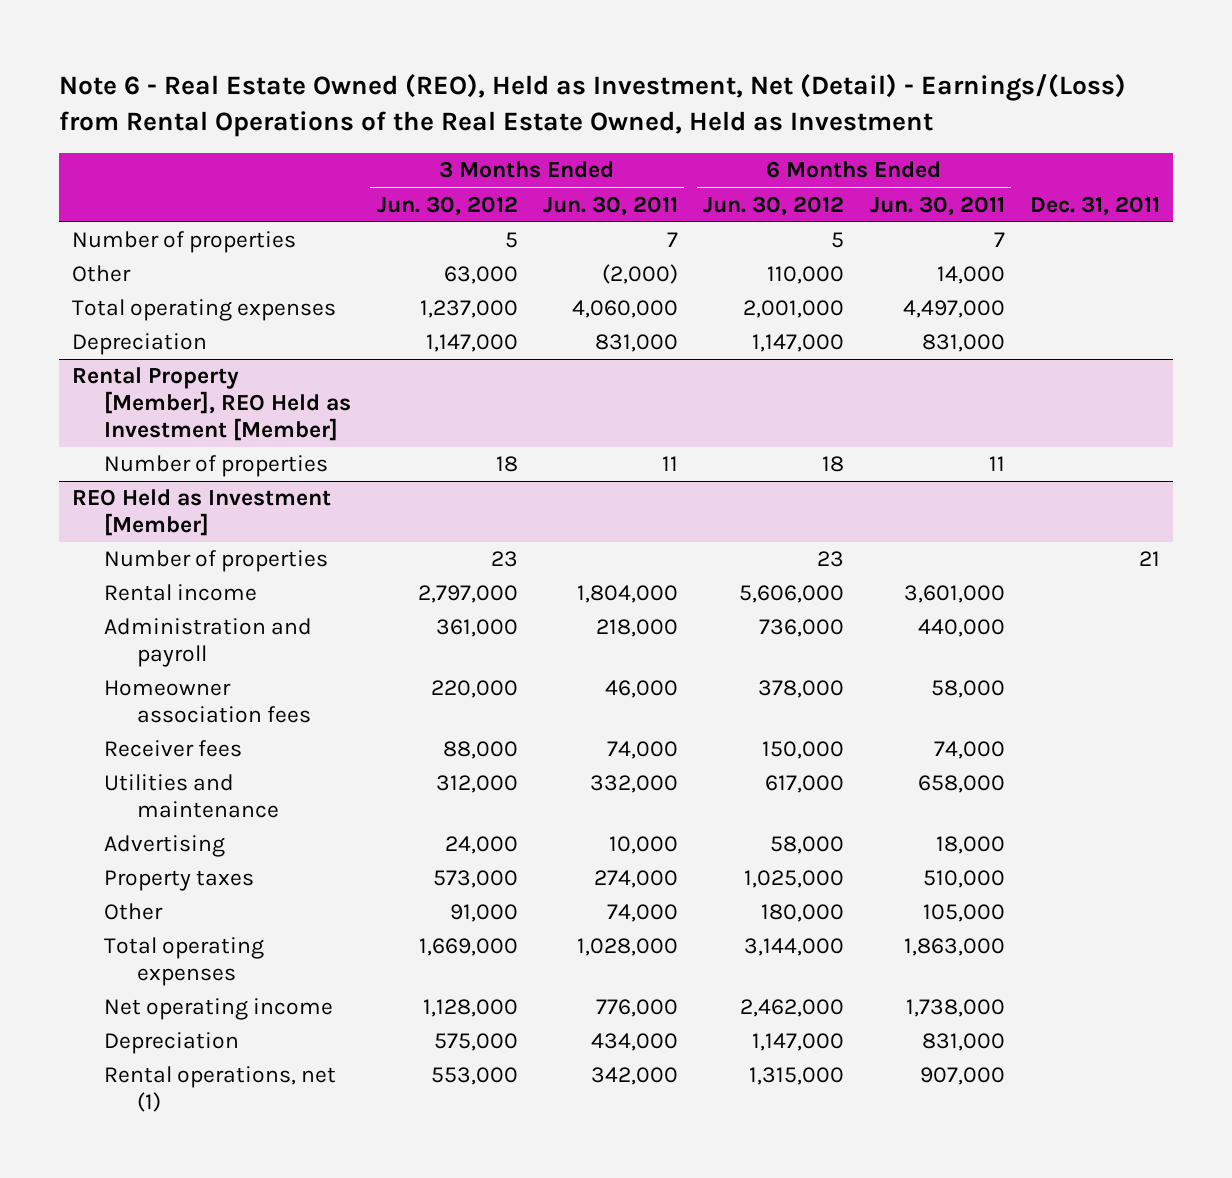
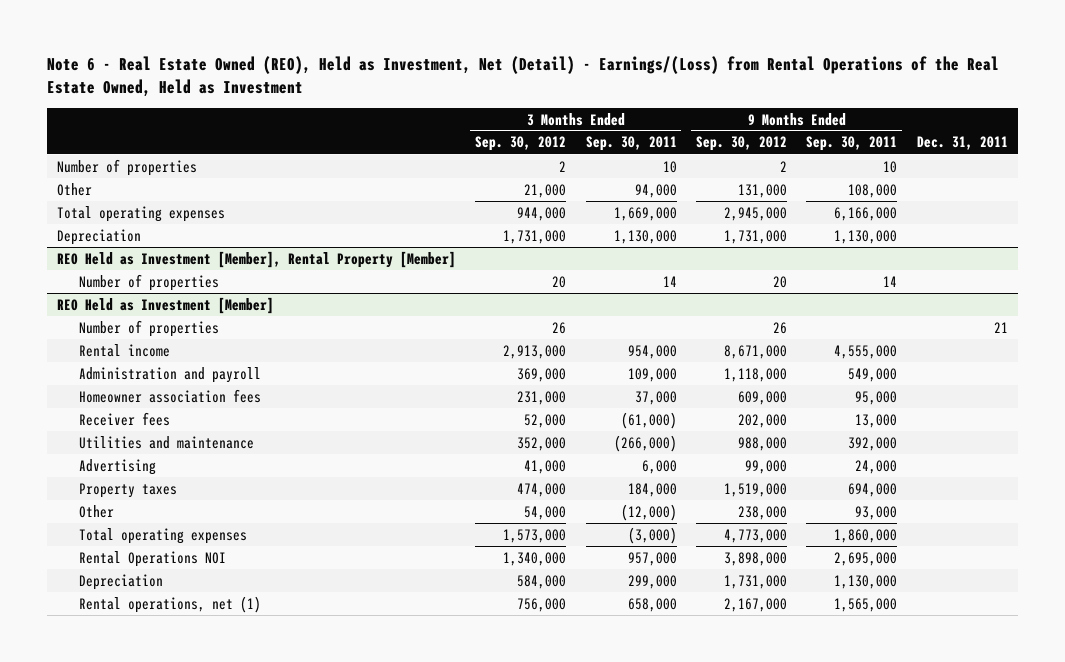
- | 3 Months Ended Jun. 30, 2012 | 3 Months Ended Jun. 30, 2011 | 6 Months Ended Jun. 30, 2012 | 6 Months Ended Jun. 30, 2011 | Dec. 31, 2011
+ | 3 Months Ended Sep. 30, 2012 | 3 Months Ended Sep. 30, 2011 | 9 Months Ended Sep. 30, 2012 | 9 Months Ended Sep. 30, 2011 | Dec. 31, 2011
- Rental Property [Member], REO Held as Investment [Member]
+ REO Held as Investment [Member], Rental Property [Member]
@ REO Held as Investment [Member]
- Net operating income | 1,128,000 | 776,000 | 2,462,000 | 1,738,000 |
+ Rental Operations NOI | 1,340,000 | 957,000 | 3,898,000 | 2,695,000 |

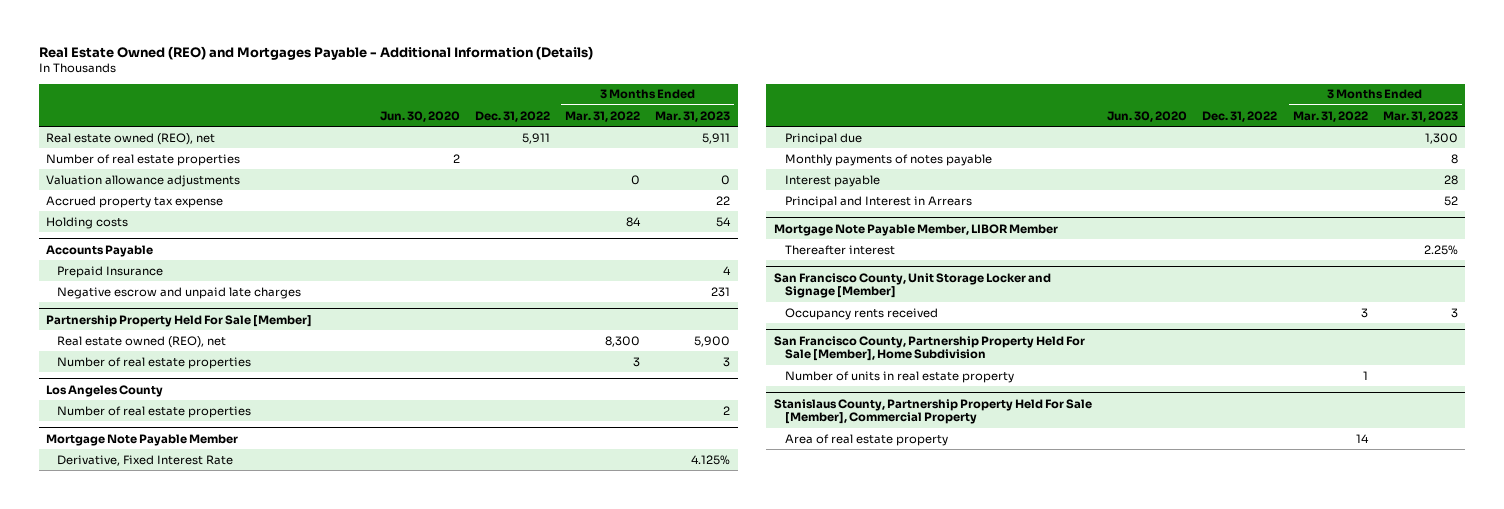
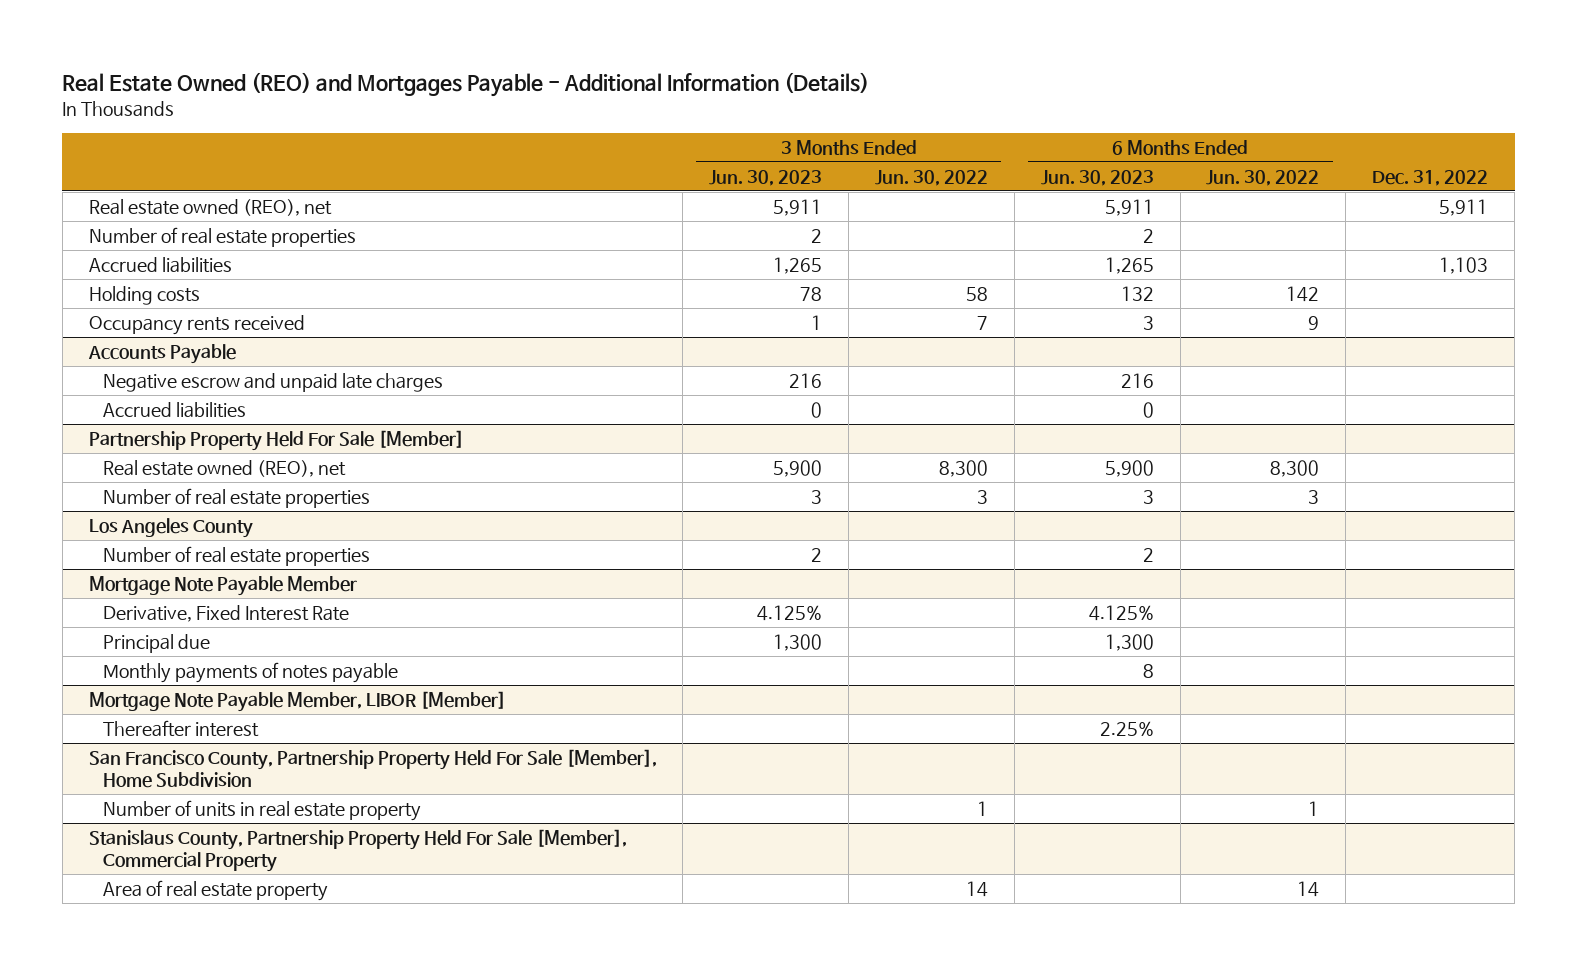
- | Jun. 30, 2020 | Dec. 31, 2022 | 3 Months Ended Mar. 31, 2022 | 3 Months Ended Mar. 31, 2023
+ | 3 Months Ended Jun. 30, 2023 | 3 Months Ended Jun. 30, 2022 | 6 Months Ended Jun. 30, 2023 | 6 Months Ended Jun. 30, 2022 | Dec. 31, 2022
- Valuation allowance adjustments | | | 0 | 0
- Accrued property tax expense | | | | 22
+ Accrued liabilities | 1,265 | | 1,265 | | 1,103
+ Occupancy rents received | 1 | 7 | 3 | 9 |
@ Accounts Payable
- Prepaid Insurance | | | | 4
+ Accrued liabilities | 0 | | 0 | |
@ Mortgage Note Payable Member
- Interest payable | | | | 28
- Principal and Interest in Arrears | | | | 52
- Mortgage Note Payable Member, LIBOR Member
+ Mortgage Note Payable Member, LIBOR [Member]
- San Francisco County, Unit Storage Locker and Signage [Member]
- Occupancy rents received | | | 3 | 3

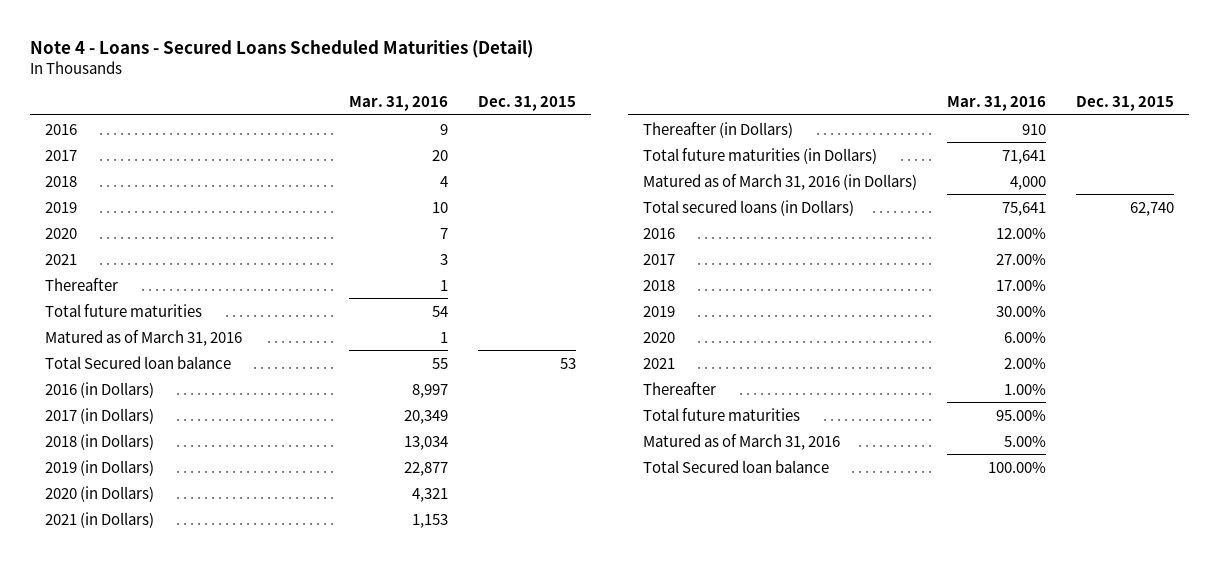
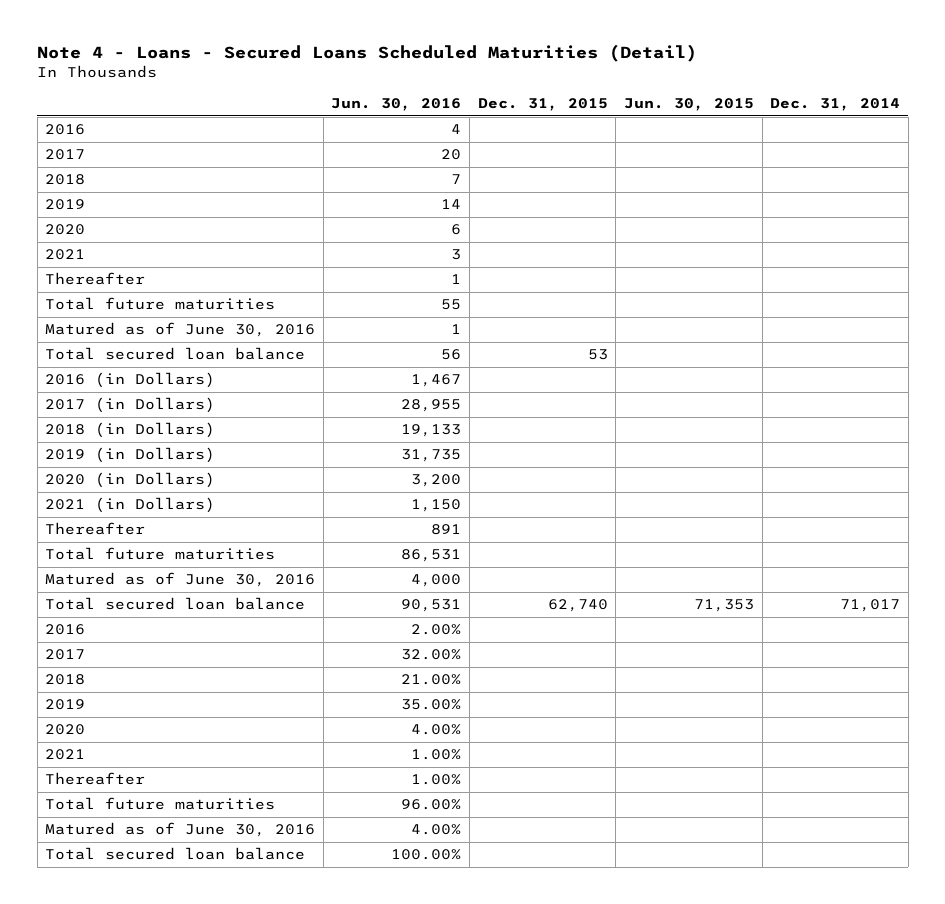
- | Mar. 31, 2016 | Dec. 31, 2015
+ | Jun. 30, 2016 | Dec. 31, 2015 | Jun. 30, 2015 | Dec. 31, 2014
- Matured as of March 31, 2016 | 1 |
- Total Secured loan balance | 55 | 53
+ Matured as of June 30, 2016 | 1 | | |
+ Total secured loan balance | 56 | 53 | |
- Thereafter (in Dollars) | 910 |
- Total future maturities (in Dollars) | 71,641 |
- Matured as of March 31, 2016 (in Dollars) | 4,000 |
- Total secured loans (in Dollars) | 75,641 | 62,740
+ Thereafter | 891 | | |
+ Total future maturities | 86,531 | | |
+ Matured as of June 30, 2016 | 4,000 | | |
+ Total secured loan balance | 90,531 | 62,740 | 71,353 | 71,017
- Matured as of March 31, 2016 | 5.00% |
- Total Secured loan balance | 100.00% |
+ Matured as of June 30, 2016 | 4.00% | | |
+ Total secured loan balance | 100.00% | | |

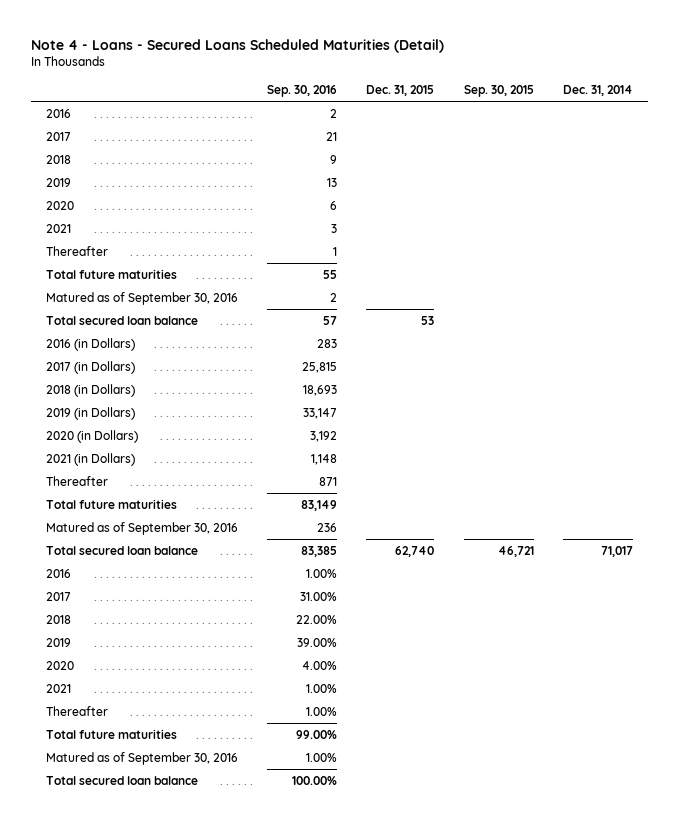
- | Jun. 30, 2016 | Dec. 31, 2015 | Jun. 30, 2015 | Dec. 31, 2014
+ | Sep. 30, 2016 | Dec. 31, 2015 | Sep. 30, 2015 | Dec. 31, 2014
- Matured as of June 30, 2016 | 1 | | |
+ Matured as of September 30, 2016 | 2 | | |
- Matured as of June 30, 2016 | 4,000 | | |
+ Matured as of September 30, 2016 | 236 | | |
- Matured as of June 30, 2016 | 4.00% | | |
+ Matured as of September 30, 2016 | 1.00% | | |

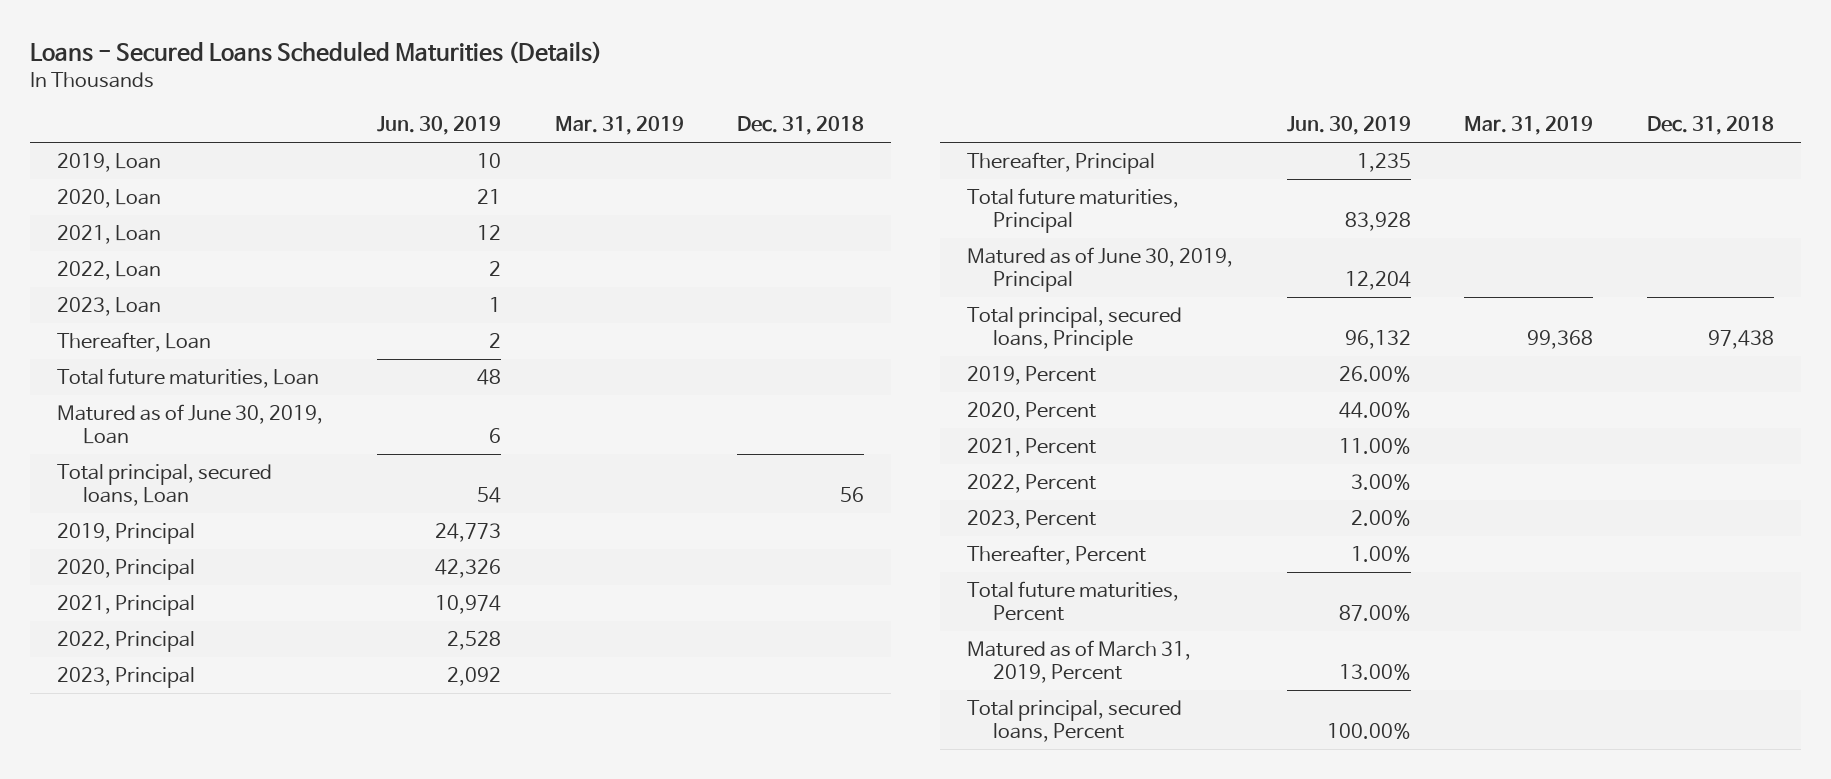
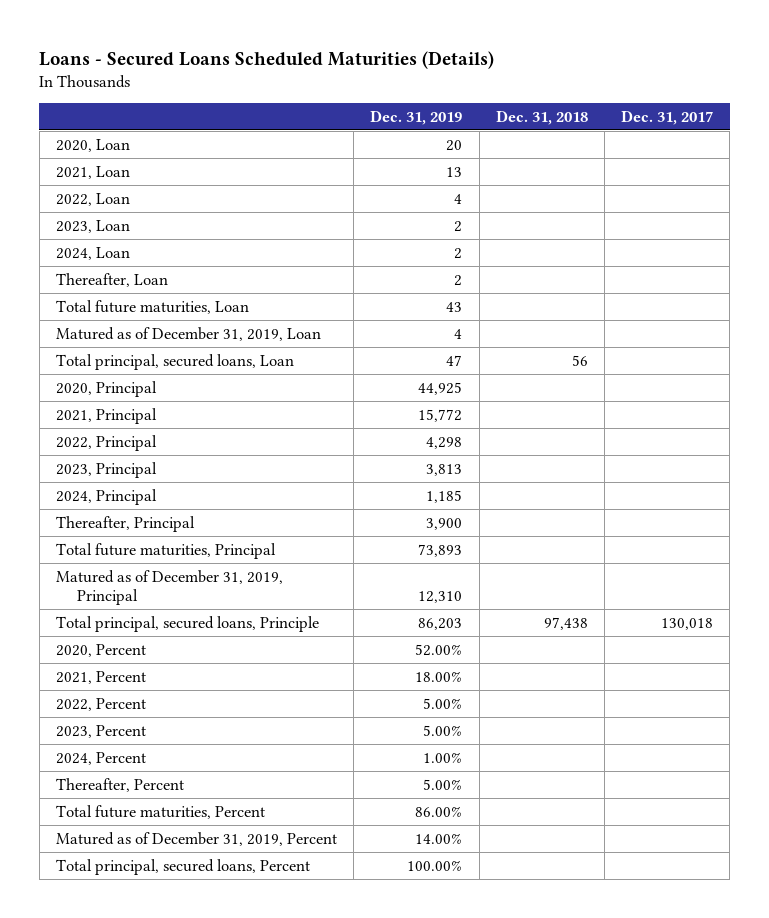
- | Jun. 30, 2019 | Mar. 31, 2019 | Dec. 31, 2018
+ | Dec. 31, 2019 | Dec. 31, 2018 | Dec. 31, 2017
- 2019, Loan | 10 | |
+ 2024, Loan | 2 | |
- Matured as of June 30, 2019, Loan | 6 | |
+ Matured as of December 31, 2019, Loan | 4 | |
- 2019, Principal | 24,773 | |
+ 2024, Principal | 1,185 | |
- Matured as of June 30, 2019, Principal | 12,204 | |
+ Matured as of December 31, 2019, Principal | 12,310 | |
- 2019, Percent | 26.00% | |
+ 2024, Percent | 1.00% | |
- Matured as of March 31, 2019, Percent | 13.00% | |
+ Matured as of December 31, 2019, Percent | 14.00% | |

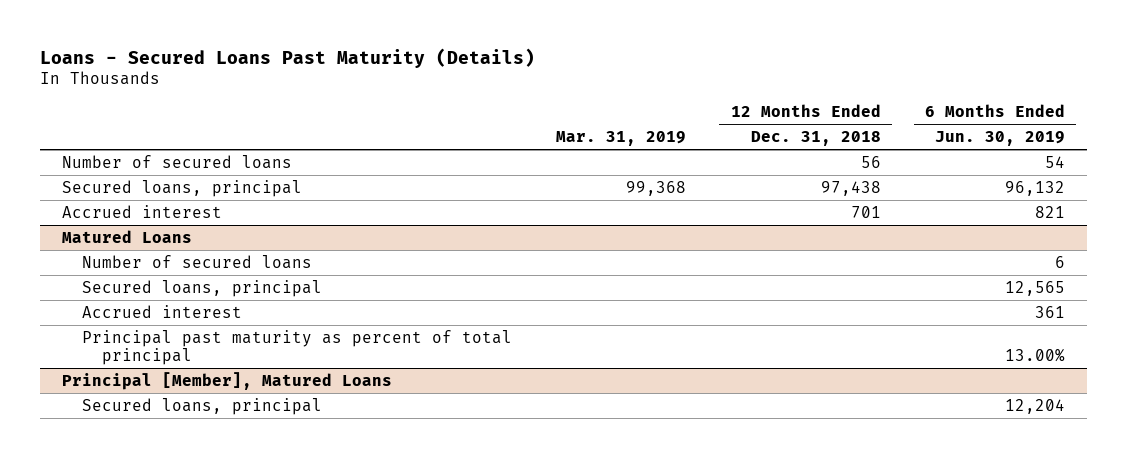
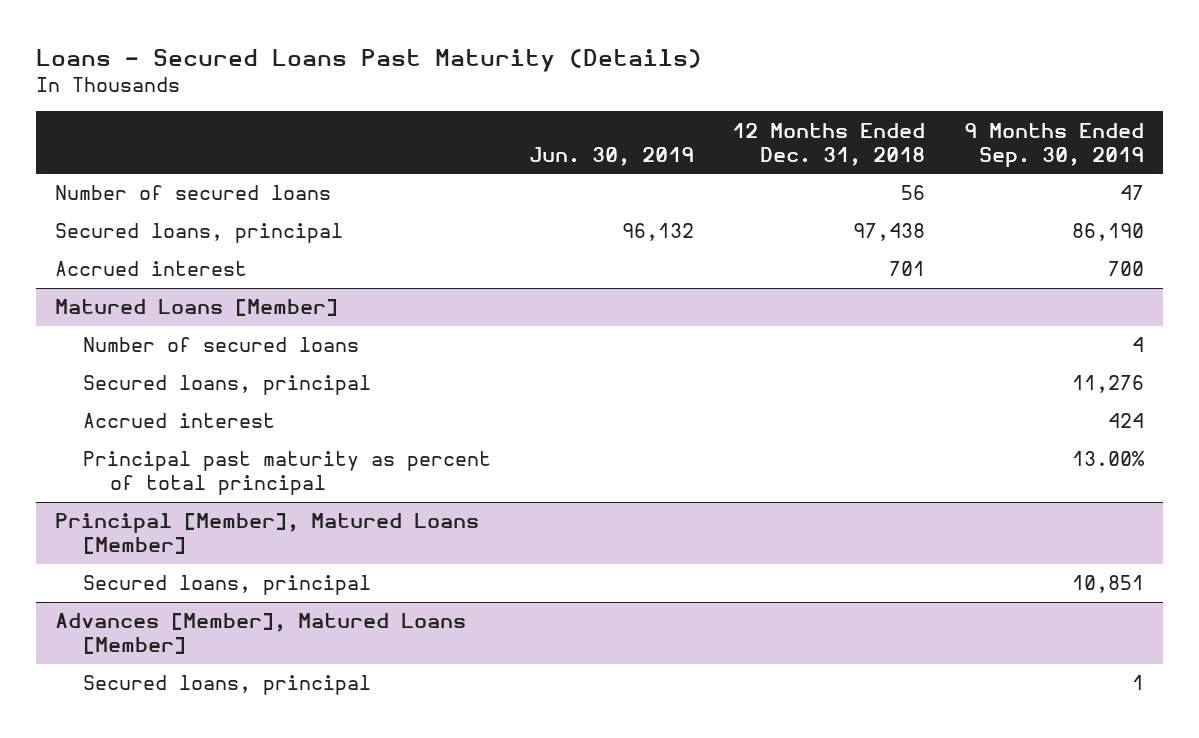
- | Mar. 31, 2019 | 12 Months Ended Dec. 31, 2018 | 6 Months Ended Jun. 30, 2019
+ | Jun. 30, 2019 | 12 Months Ended Dec. 31, 2018 | 9 Months Ended Sep. 30, 2019
- Matured Loans
+ Matured Loans [Member]
- Principal [Member], Matured Loans
+ Principal [Member], Matured Loans [Member]
+ Advances [Member], Matured Loans [Member]
+ Secured loans, principal | | | 1

